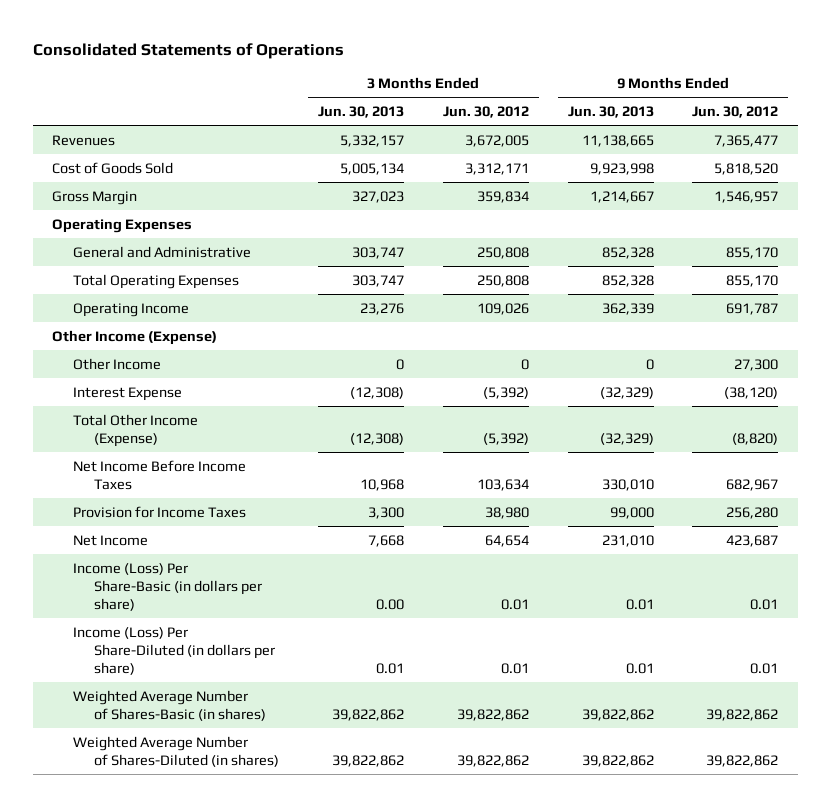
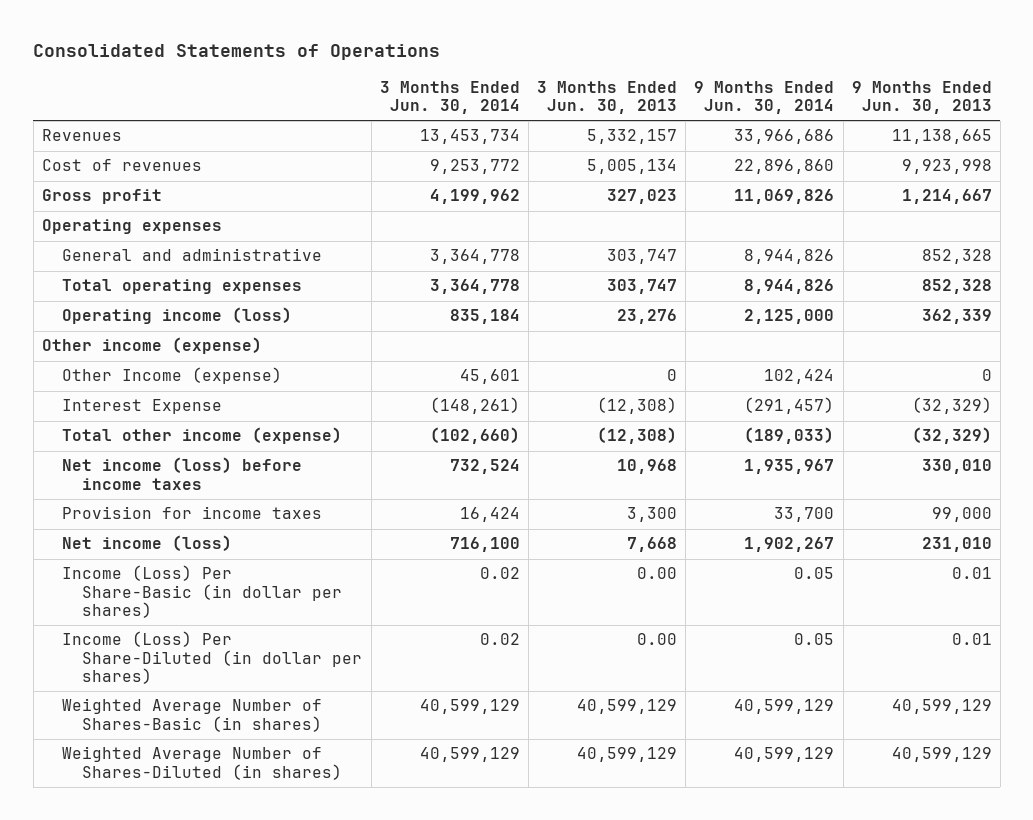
- | 3 Months Ended Jun. 30, 2013 | 3 Months Ended Jun. 30, 2012 | 9 Months Ended Jun. 30, 2013 | 9 Months Ended Jun. 30, 2012
+ | 3 Months Ended Jun. 30, 2014 | 3 Months Ended Jun. 30, 2013 | 9 Months Ended Jun. 30, 2014 | 9 Months Ended Jun. 30, 2013
- Cost of Goods Sold | 5,005,134 | 3,312,171 | 9,923,998 | 5,818,520
- Gross Margin | 327,023 | 359,834 | 1,214,667 | 1,546,957
- Operating Expenses
- General and Administrative | 303,747 | 250,808 | 852,328 | 855,170
- Total Operating Expenses | 303,747 | 250,808 | 852,328 | 855,170
- Operating Income | 23,276 | 109,026 | 362,339 | 691,787
- Other Income (Expense)
- Other Income | 0 | 0 | 0 | 27,300
+ Cost of revenues | 9,253,772 | 5,005,134 | 22,896,860 | 9,923,998
+ Gross profit | 4,199,962 | 327,023 | 11,069,826 | 1,214,667
+ Operating expenses
+ General and administrative | 3,364,778 | 303,747 | 8,944,826 | 852,328
+ Total operating expenses | 3,364,778 | 303,747 | 8,944,826 | 852,328
+ Operating income (loss) | 835,184 | 23,276 | 2,125,000 | 362,339
+ Other income (expense)
+ Other Income (expense) | 45,601 | 0 | 102,424 | 0
- Total Other Income (Expense) | (12,308) | (5,392) | (32,329) | (8,820)
- Net Income Before Income Taxes | 10,968 | 103,634 | 330,010 | 682,967
- Provision for Income Taxes | 3,300 | 38,980 | 99,000 | 256,280
- Net Income | 7,668 | 64,654 | 231,010 | 423,687
- Income (Loss) Per Share-Basic (in dollars per share) | 0.00 | 0.01 | 0.01 | 0.01
- Income (Loss) Per Share-Diluted (in dollars per share) | 0.01 | 0.01 | 0.01 | 0.01
- Weighted Average Number of Shares-Basic (in shares) | 39,822,862 | 39,822,862 | 39,822,862 | 39,822,862
- Weighted Average Number of Shares-Diluted (in shares) | 39,822,862 | 39,822,862 | 39,822,862 | 39,822,862
+ Total other income (expense) | (102,660) | (12,308) | (189,033) | (32,329)
+ Net income (loss) before income taxes | 732,524 | 10,968 | 1,935,967 | 330,010
+ Provision for income taxes | 16,424 | 3,300 | 33,700 | 99,000
+ Net income (loss) | 716,100 | 7,668 | 1,902,267 | 231,010
+ Income (Loss) Per Share-Basic (in dollar per shares) | 0.02 | 0.00 | 0.05 | 0.01
+ Income (Loss) Per Share-Diluted (in dollar per shares) | 0.02 | 0.00 | 0.05 | 0.01
+ Weighted Average Number of Shares-Basic (in shares) | 40,599,129 | 40,599,129 | 40,599,129 | 40,599,129
+ Weighted Average Number of Shares-Diluted (in shares) | 40,599,129 | 40,599,129 | 40,599,129 | 40,599,129

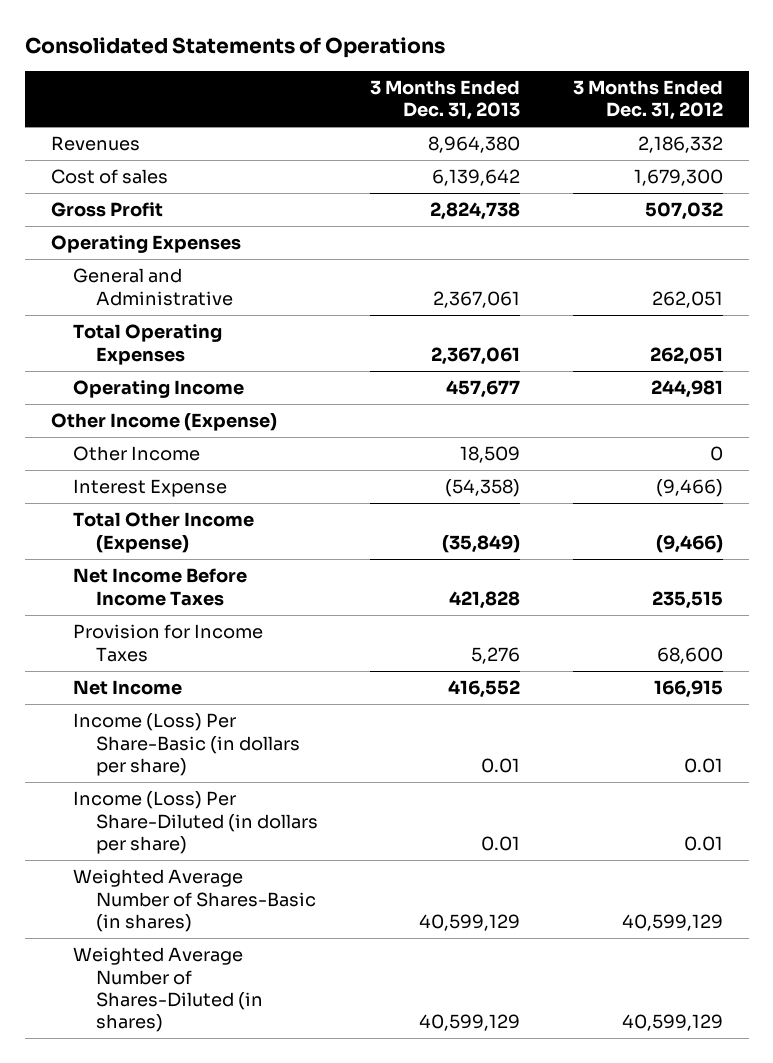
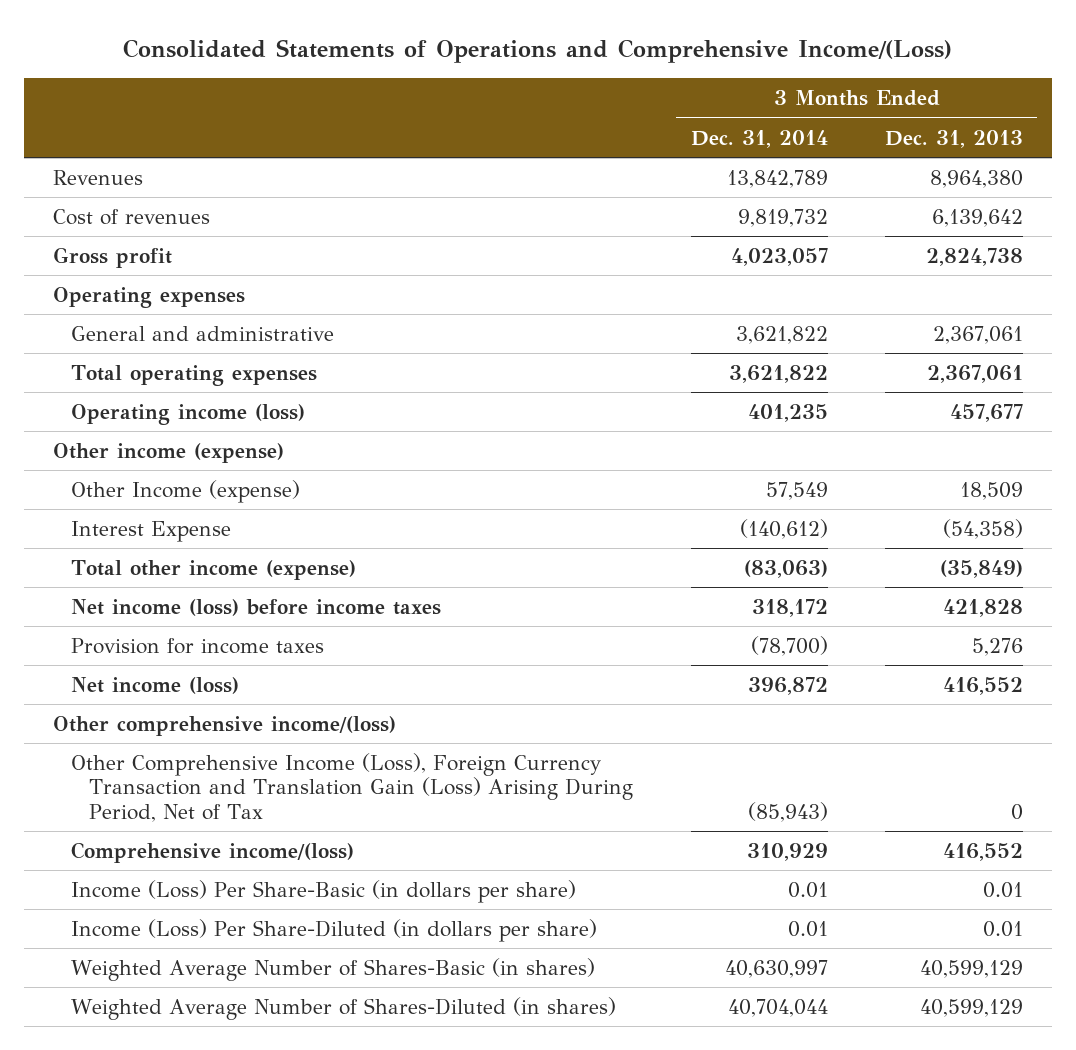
- Consolidated Statements of Operations
+ Consolidated Statements of Operations and Comprehensive Income/(Loss)
- | 3 Months Ended Dec. 31, 2013 | 3 Months Ended Dec. 31, 2012
+ | 3 Months Ended Dec. 31, 2014 | 3 Months Ended Dec. 31, 2013
- Cost of sales | 6,139,642 | 1,679,300
- Gross Profit | 2,824,738 | 507,032
- Operating Expenses
- General and Administrative | 2,367,061 | 262,051
- Total Operating Expenses | 2,367,061 | 262,051
- Operating Income | 457,677 | 244,981
- Other Income (Expense)
- Other Income | 18,509 | 0
+ Cost of revenues | 9,819,732 | 6,139,642
+ Gross profit | 4,023,057 | 2,824,738
+ Operating expenses
+ General and administrative | 3,621,822 | 2,367,061
+ Total operating expenses | 3,621,822 | 2,367,061
+ Operating income (loss) | 401,235 | 457,677
+ Other income (expense)
+ Other Income (expense) | 57,549 | 18,509
- Total Other Income (Expense) | (35,849) | (9,466)
- Net Income Before Income Taxes | 421,828 | 235,515
- Provision for Income Taxes | 5,276 | 68,600
- Net Income | 416,552 | 166,915
+ Total other income (expense) | (83,063) | (35,849)
+ Net income (loss) before income taxes | 318,172 | 421,828
+ Provision for income taxes | (78,700) | 5,276
+ Net income (loss) | 396,872 | 416,552
+ Other comprehensive income/(loss)
+ Other Comprehensive Income (Loss), Foreign Currency Transaction and Translation Gain (Loss) Arising During Period, Net of Tax | (85,943) | 0
+ Comprehensive income/(loss) | 310,929 | 416,552

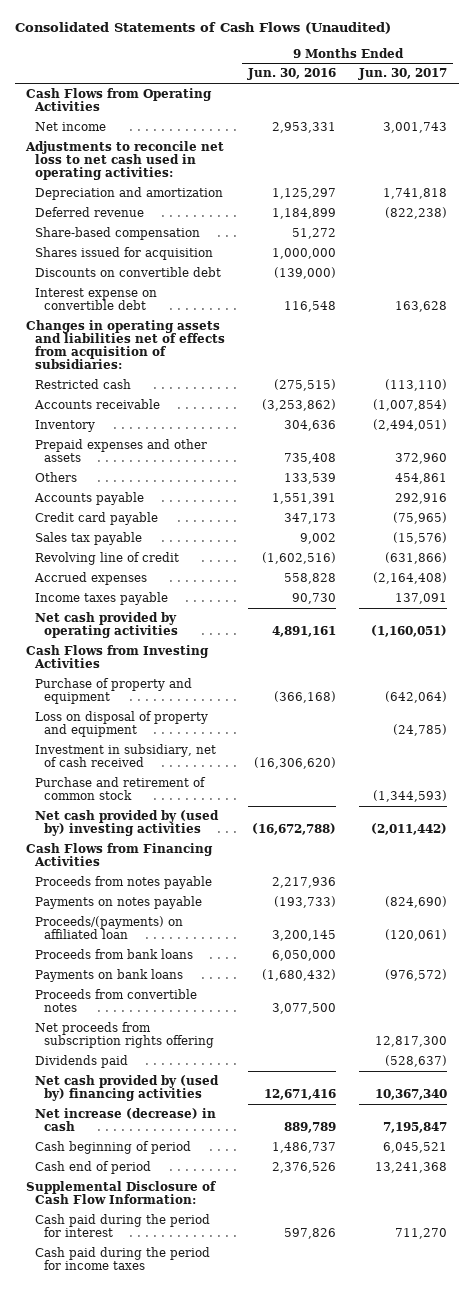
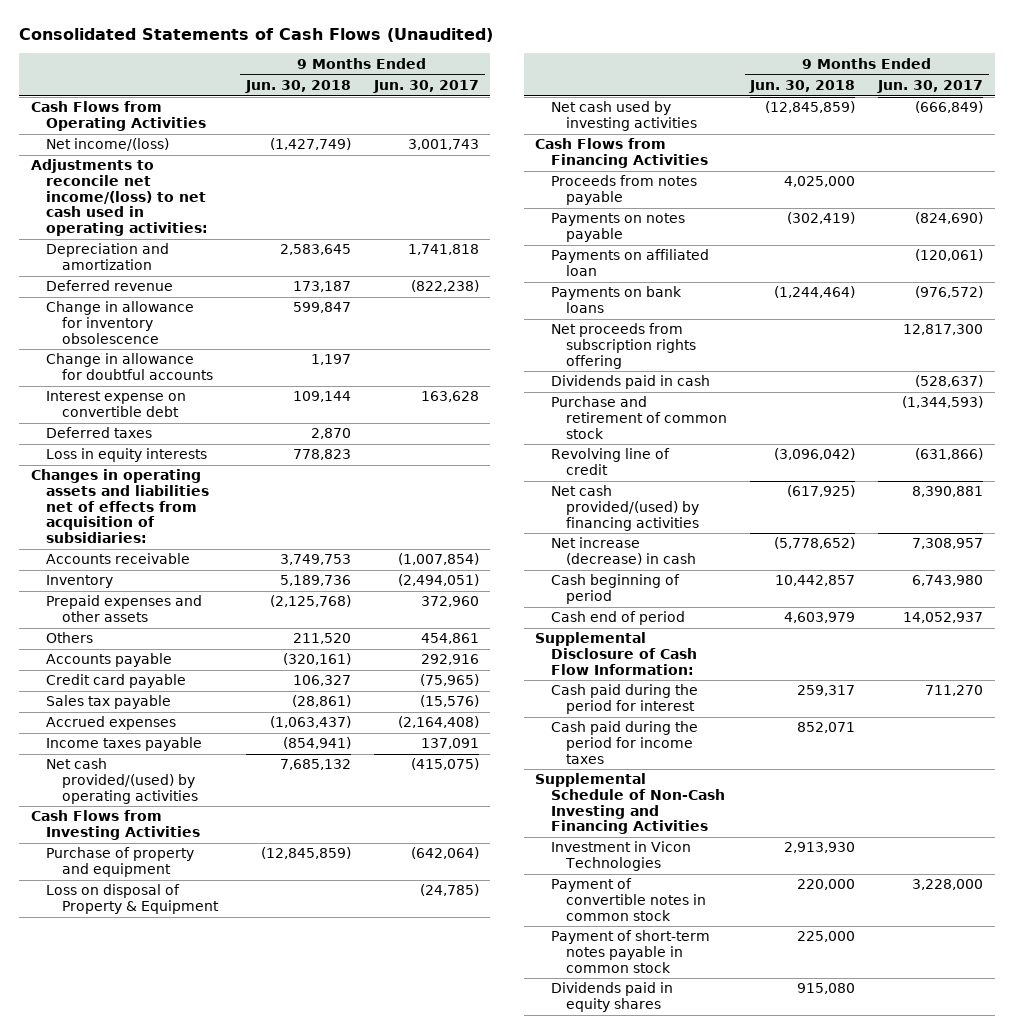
- | 9 Months Ended Jun. 30, 2016 | 9 Months Ended Jun. 30, 2017
+ | 9 Months Ended Jun. 30, 2018 | 9 Months Ended Jun. 30, 2017
- Net income | 2,953,331 | 3,001,743
- Adjustments to reconcile net loss to net cash used in operating activities:
+ Net income/(loss) | (1,427,749) | 3,001,743
+ Adjustments to reconcile net income/(loss) to net cash used in operating activities:
- Share-based compensation | 51,272 |
- Shares issued for acquisition | 1,000,000 |
- Discounts on convertible debt | (139,000) |
+ Change in allowance for inventory obsolescence | 599,847 |
+ Change in allowance for doubtful accounts | 1,197 |
+ Deferred taxes | 2,870 |
+ Loss in equity interests | 778,823 |
- Restricted cash | (275,515) | (113,110)
- Net cash provided by operating activities | 4,891,161 | (1,160,051)
+ Net cash provided/(used) by operating activities | 7,685,132 | (415,075)
- Loss on disposal of property and equipment | | (24,785)
- Investment in subsidiary, net of cash received | (16,306,620) |
- Net cash provided by (used by) investing activities | (16,672,788) | (2,011,442)
+ Loss on disposal of Property & Equipment | | (24,785)
+ Net cash used by investing activities | (12,845,859) | (666,849)
- Proceeds/(payments) on affiliated loan | 3,200,145 | (120,061)
- Proceeds from bank loans | 6,050,000 |
+ Payments on affiliated loan | | (120,061)
- Proceeds from convertible notes | 3,077,500 |
- Dividends paid | | (528,637)
- Net cash provided by (used by) financing activities | 12,671,416 | 10,367,340
- Net increase (decrease) in cash | 889,789 | 7,195,847
- Cash beginning of period | 1,486,737 | 6,045,521
- Cash end of period | 2,376,526 | 13,241,368
+ Dividends paid in cash | | (528,637)
moved down: Purchase and retirement of common stock | | (1,344,593)
moved down: Revolving line of credit | (3,096,042) | (631,866)
+ Net cash provided/(used) by financing activities | (617,925) | 8,390,881
+ Net increase (decrease) in cash | (5,778,652) | 7,308,957
+ Cash beginning of period | 10,442,857 | 6,743,980
+ Cash end of period | 4,603,979 | 14,052,937
+ Supplemental Schedule of Non-Cash Investing and Financing Activities
+ Investment in Vicon Technologies | 2,913,930 |
+ Payment of convertible notes in common stock | 220,000 | 3,228,000
+ Payment of short-term notes payable in common stock | 225,000 |
+ Dividends paid in equity shares | 915,080 |

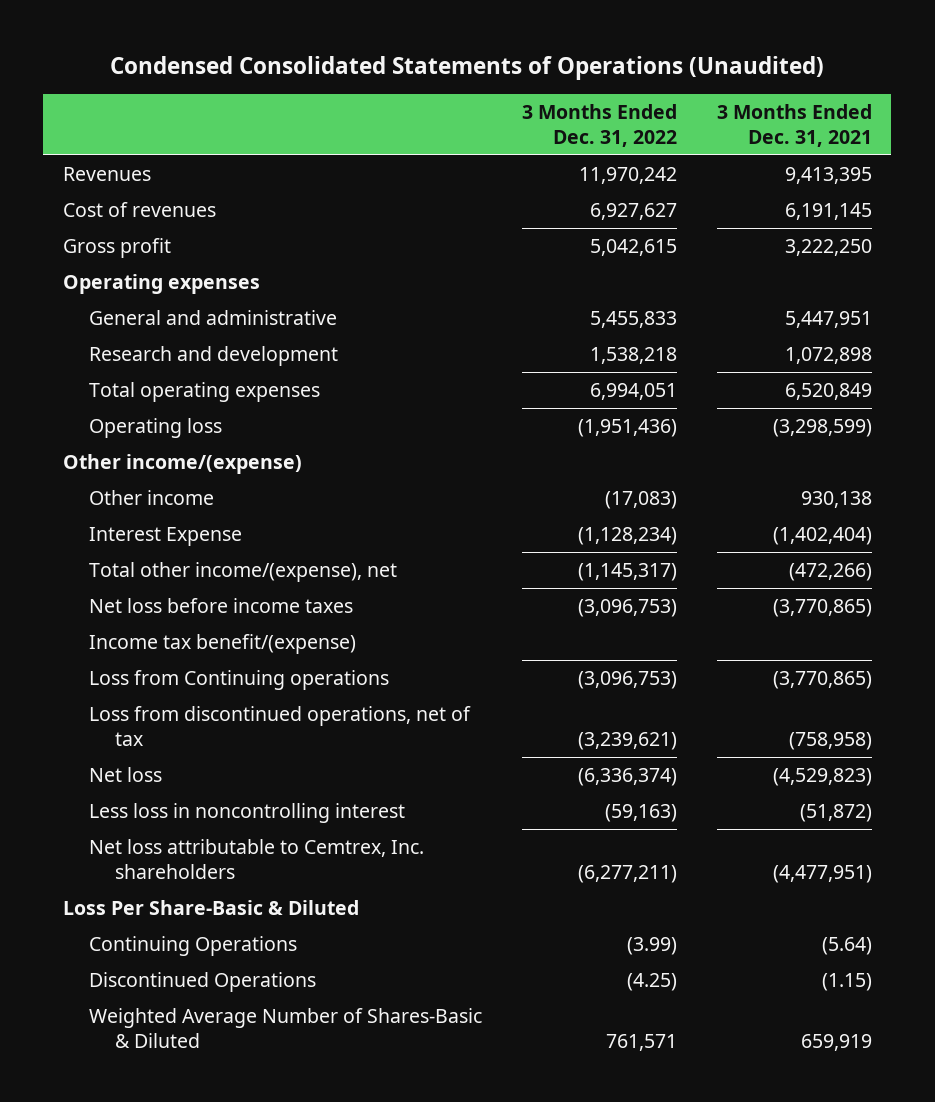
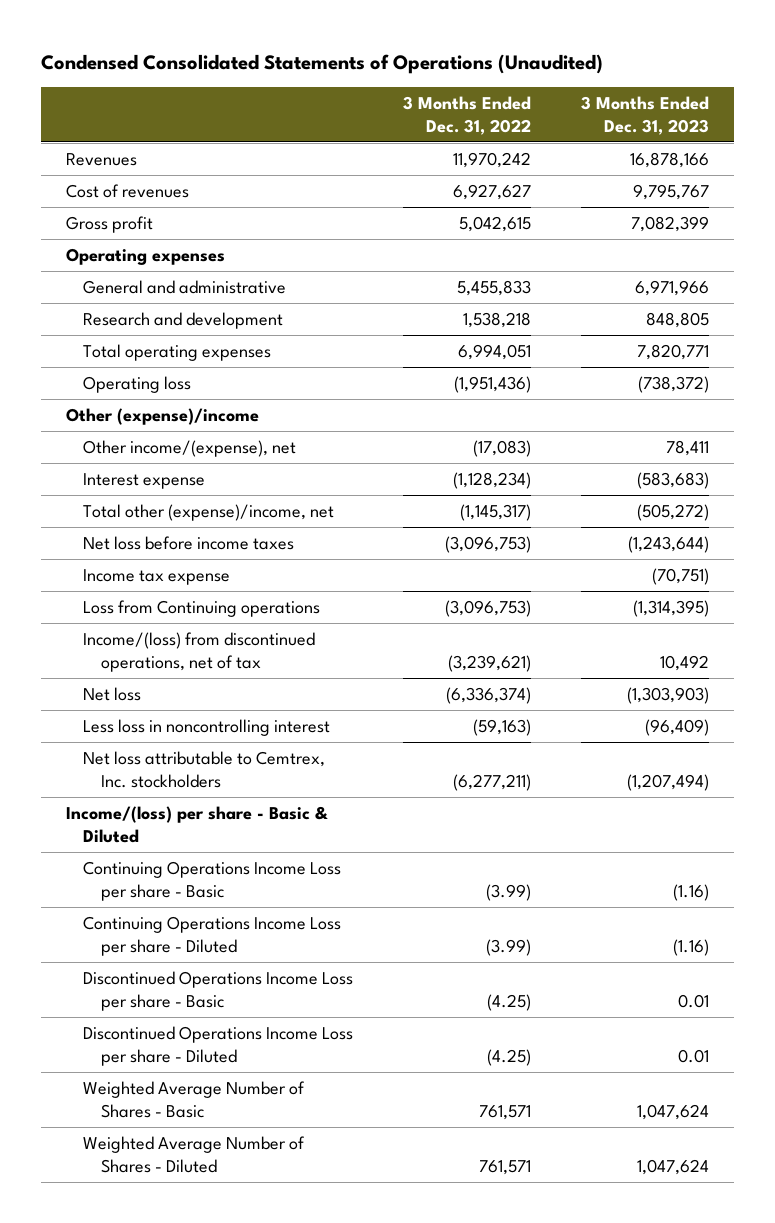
- | 3 Months Ended Dec. 31, 2022 | 3 Months Ended Dec. 31, 2021
+ | 3 Months Ended Dec. 31, 2022 | 3 Months Ended Dec. 31, 2023
- Other income/(expense)
- Other income | (17,083) | 930,138
- Interest Expense | (1,128,234) | (1,402,404)
- Total other income/(expense), net | (1,145,317) | (472,266)
+ Other (expense)/income
+ Other income/(expense), net | (17,083) | 78,411
+ Interest expense | (1,128,234) | (583,683)
+ Total other (expense)/income, net | (1,145,317) | (505,272)
- Income tax benefit/(expense)
+ Income tax expense | | (70,751)
- Loss from discontinued operations, net of tax | (3,239,621) | (758,958)
+ Income/(loss) from discontinued operations, net of tax | (3,239,621) | 10,492
- Net loss attributable to Cemtrex, Inc. shareholders | (6,277,211) | (4,477,951)
- Loss Per Share-Basic & Diluted
- Continuing Operations | (3.99) | (5.64)
- Discontinued Operations | (4.25) | (1.15)
- Weighted Average Number of Shares-Basic & Diluted | 761,571 | 659,919
+ Net loss attributable to Cemtrex, Inc. stockholders | (6,277,211) | (1,207,494)
+ Income/(loss) per share - Basic & Diluted
+ Continuing Operations Income Loss per share - Basic | (3.99) | (1.16)
+ Continuing Operations Income Loss per share - Diluted | (3.99) | (1.16)
+ Discontinued Operations Income Loss per share - Basic | (4.25) | 0.01
+ Discontinued Operations Income Loss per share - Diluted | (4.25) | 0.01
+ Weighted Average Number of Shares - Basic | 761,571 | 1,047,624
+ Weighted Average Number of Shares - Diluted | 761,571 | 1,047,624

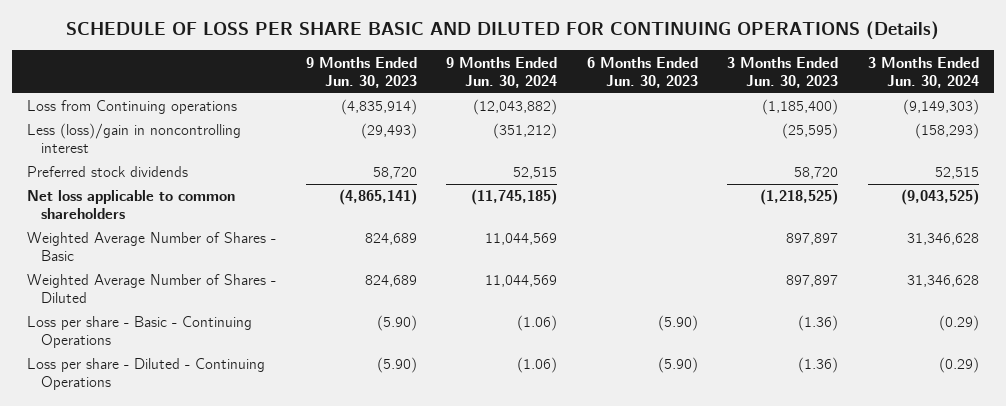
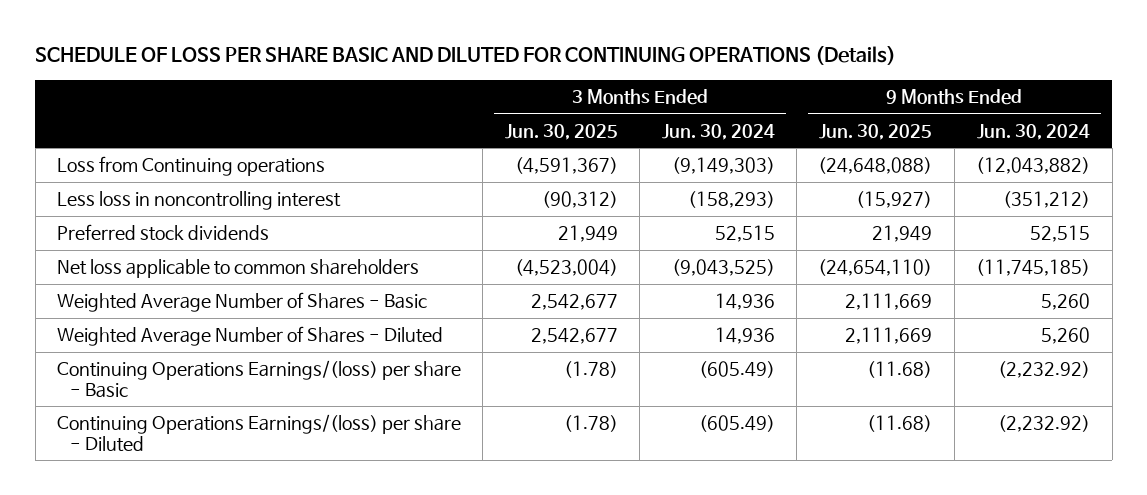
- | 9 Months Ended Jun. 30, 2023 | 9 Months Ended Jun. 30, 2024 | 6 Months Ended Jun. 30, 2023 | 3 Months Ended Jun. 30, 2023 | 3 Months Ended Jun. 30, 2024
+ | 3 Months Ended Jun. 30, 2025 | 3 Months Ended Jun. 30, 2024 | 9 Months Ended Jun. 30, 2025 | 9 Months Ended Jun. 30, 2024
- Less (loss)/gain in noncontrolling interest | (29,493) | (351,212) | | (25,595) | (158,293)
+ Less loss in noncontrolling interest | (90,312) | (158,293) | (15,927) | (351,212)
- Weighted Average Number of Shares - Basic | 824,689 | 11,044,569 | | 897,897 | 31,346,628
- Weighted Average Number of Shares - Diluted | 824,689 | 11,044,569 | | 897,897 | 31,346,628
- Loss per share - Basic - Continuing Operations | (5.90) | (1.06) | (5.90) | (1.36) | (0.29)
- Loss per share - Diluted - Continuing Operations | (5.90) | (1.06) | (5.90) | (1.36) | (0.29)
+ Weighted Average Number of Shares - Basic | 2,542,677 | 14,936 | 2,111,669 | 5,260
+ Weighted Average Number of Shares - Diluted | 2,542,677 | 14,936 | 2,111,669 | 5,260
+ Continuing Operations Earnings/(loss) per share - Basic | (1.78) | (605.49) | (11.68) | (2,232.92)
+ Continuing Operations Earnings/(loss) per share - Diluted | (1.78) | (605.49) | (11.68) | (2,232.92)

